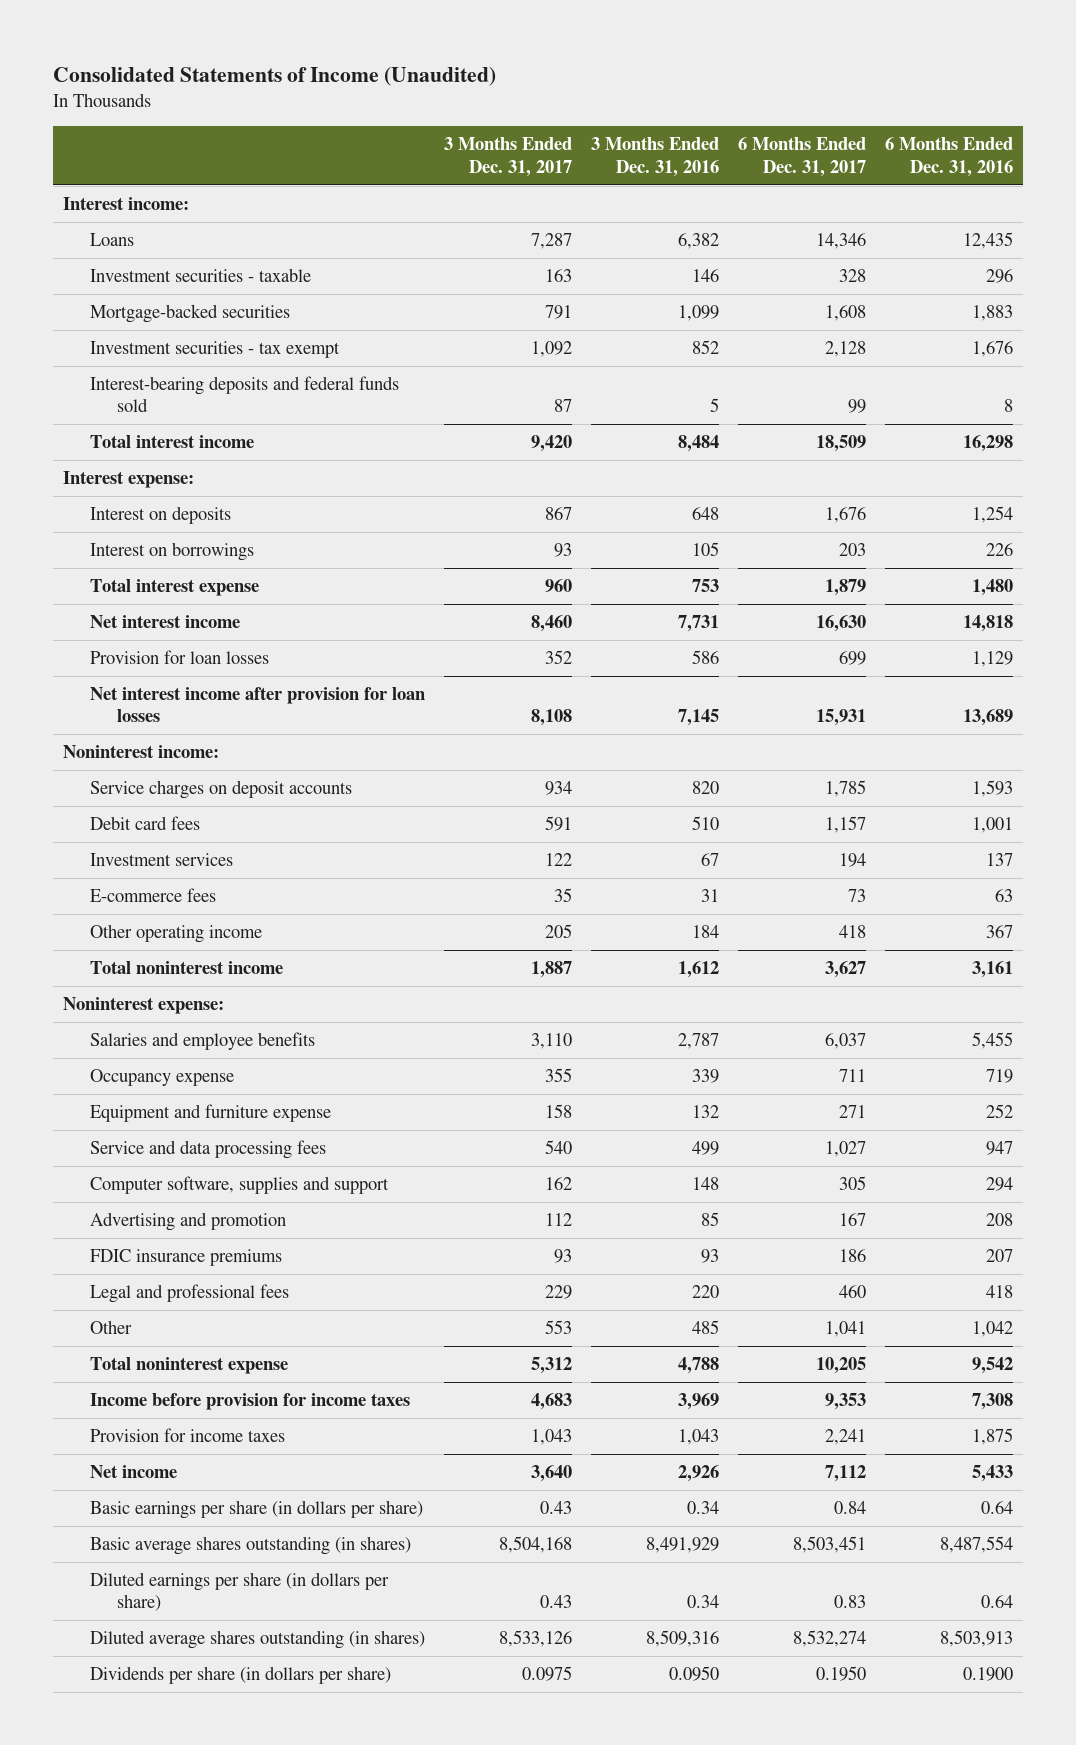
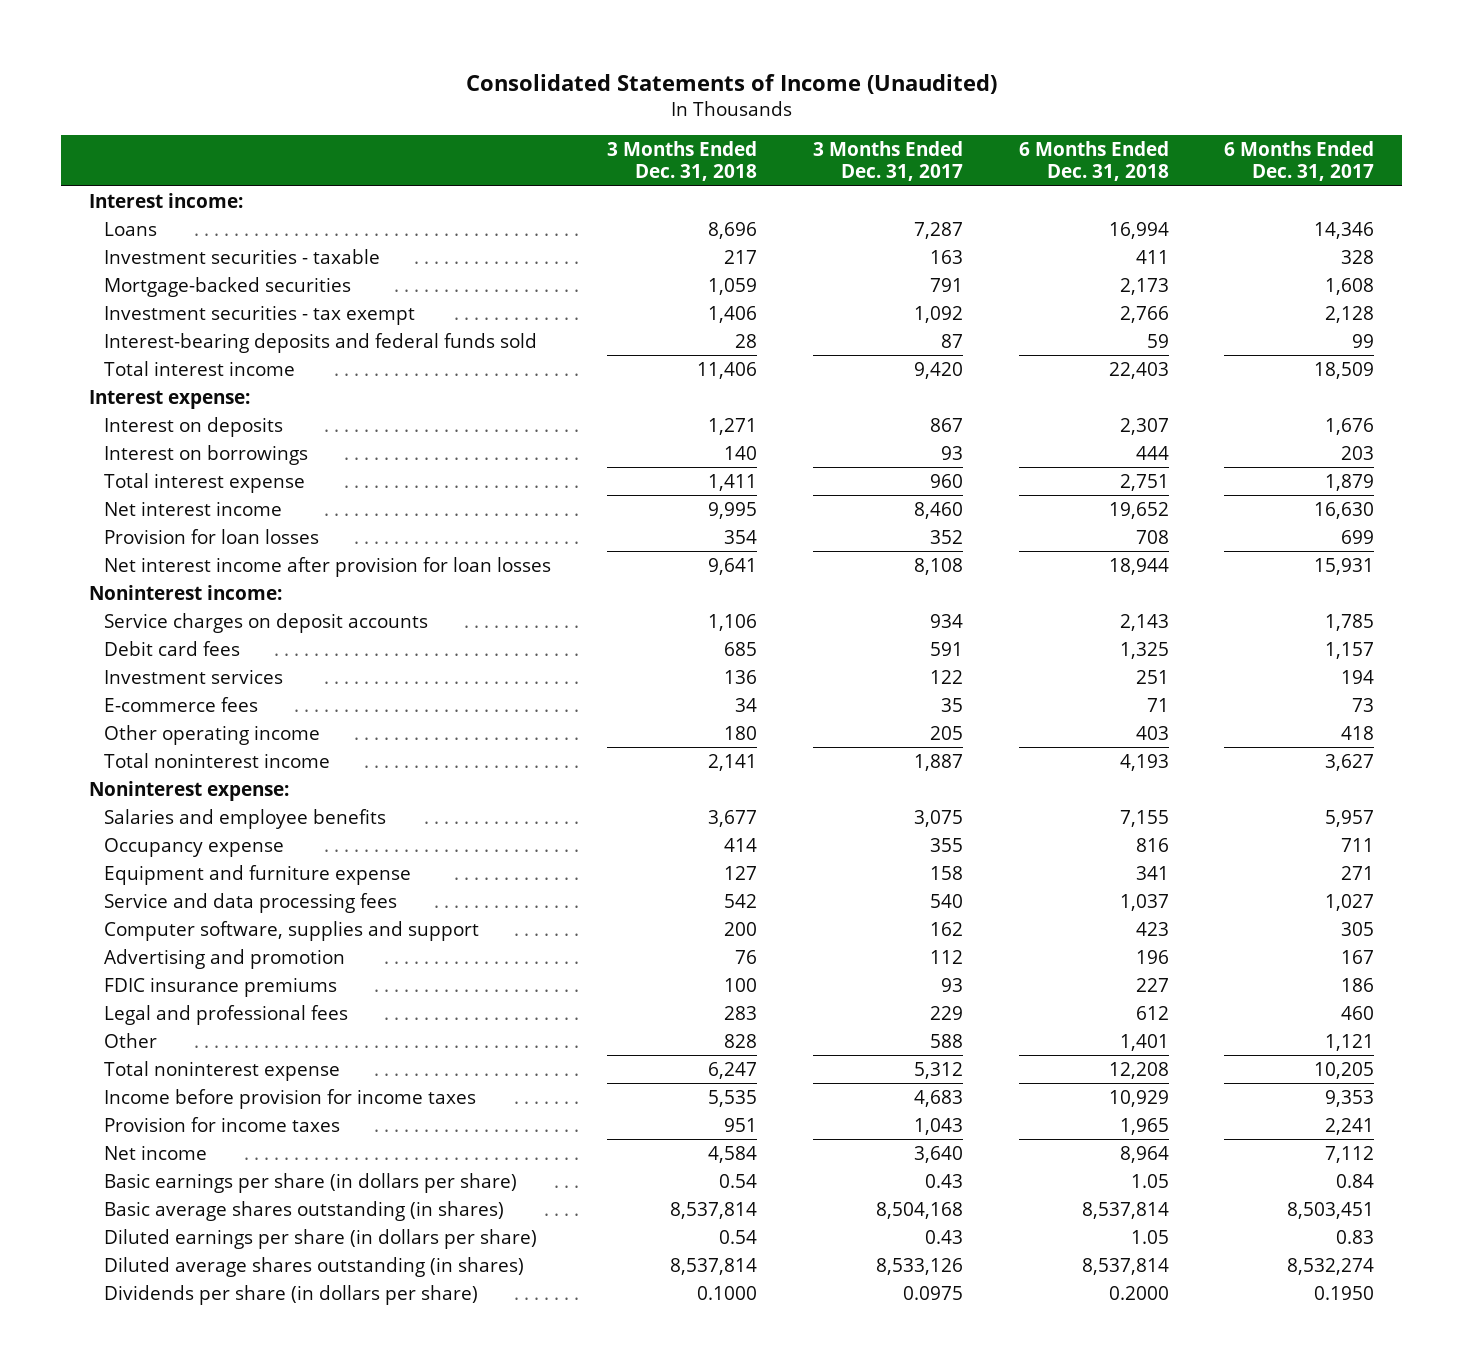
- | 3 Months Ended Dec. 31, 2017 | 3 Months Ended Dec. 31, 2016 | 6 Months Ended Dec. 31, 2017 | 6 Months Ended Dec. 31, 2016
+ | 3 Months Ended Dec. 31, 2018 | 3 Months Ended Dec. 31, 2017 | 6 Months Ended Dec. 31, 2018 | 6 Months Ended Dec. 31, 2017
- Salaries and employee benefits | 3,110 | 2,787 | 6,037 | 5,455
+ Salaries and employee benefits | 3,677 | 3,075 | 7,155 | 5,957
- Other | 553 | 485 | 1,041 | 1,042
+ Other | 828 | 588 | 1,401 | 1,121

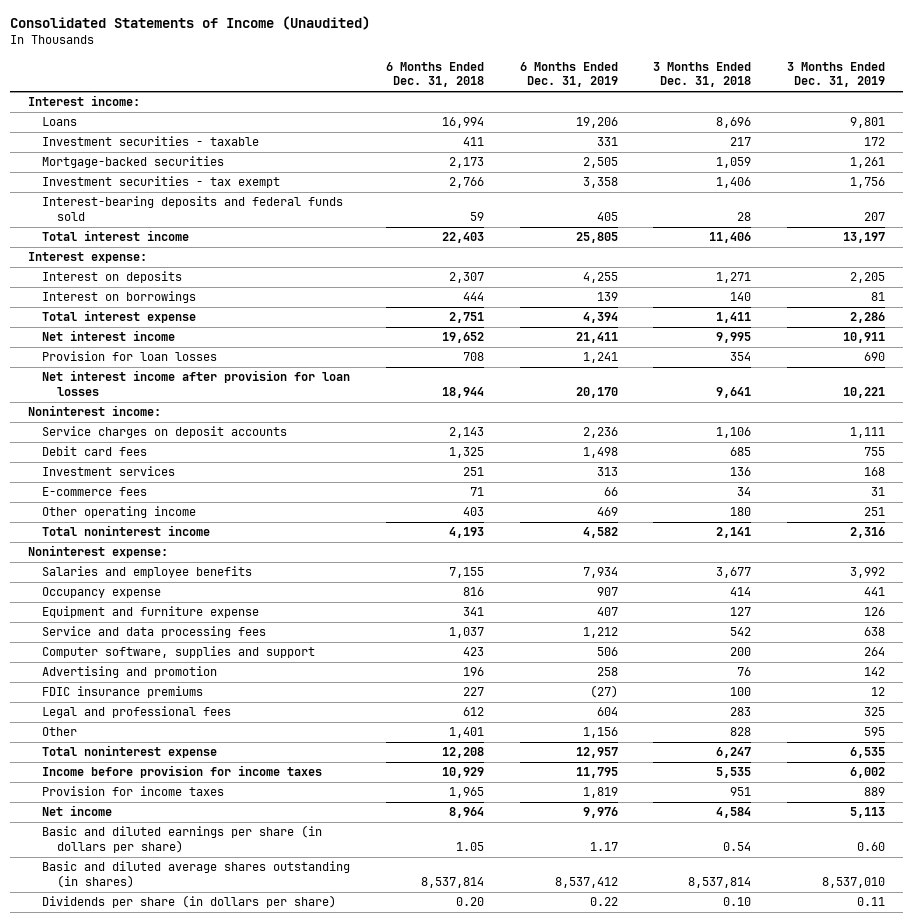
- | 3 Months Ended Dec. 31, 2018 | 3 Months Ended Dec. 31, 2017 | 6 Months Ended Dec. 31, 2018 | 6 Months Ended Dec. 31, 2017
+ | 6 Months Ended Dec. 31, 2018 | 6 Months Ended Dec. 31, 2019 | 3 Months Ended Dec. 31, 2018 | 3 Months Ended Dec. 31, 2019
- Basic earnings per share (in dollars per share) | 0.54 | 0.43 | 1.05 | 0.84
- Basic average shares outstanding (in shares) | 8,537,814 | 8,504,168 | 8,537,814 | 8,503,451
- Diluted earnings per share (in dollars per share) | 0.54 | 0.43 | 1.05 | 0.83
- Diluted average shares outstanding (in shares) | 8,537,814 | 8,533,126 | 8,537,814 | 8,532,274
- Dividends per share (in dollars per share) | 0.1000 | 0.0975 | 0.2000 | 0.1950
+ Basic and diluted earnings per share (in dollars per share) | 1.05 | 1.17 | 0.54 | 0.60
+ Basic and diluted average shares outstanding (in shares) | 8,537,814 | 8,537,412 | 8,537,814 | 8,537,010
+ Dividends per share (in dollars per share) | 0.20 | 0.22 | 0.10 | 0.11

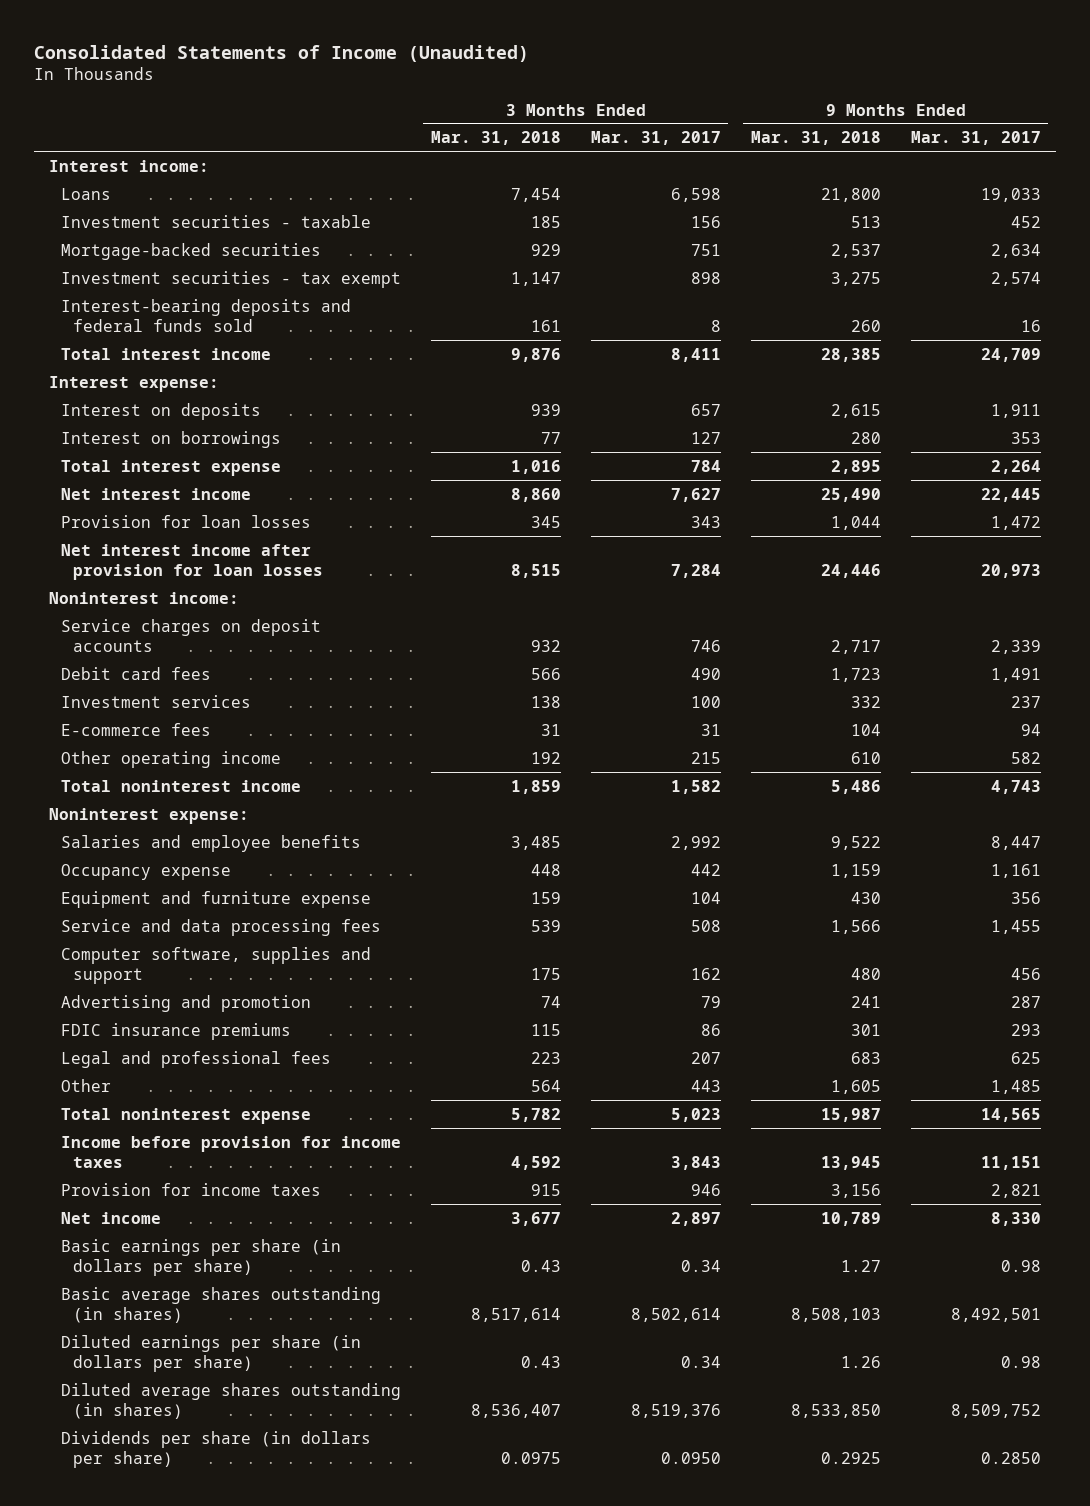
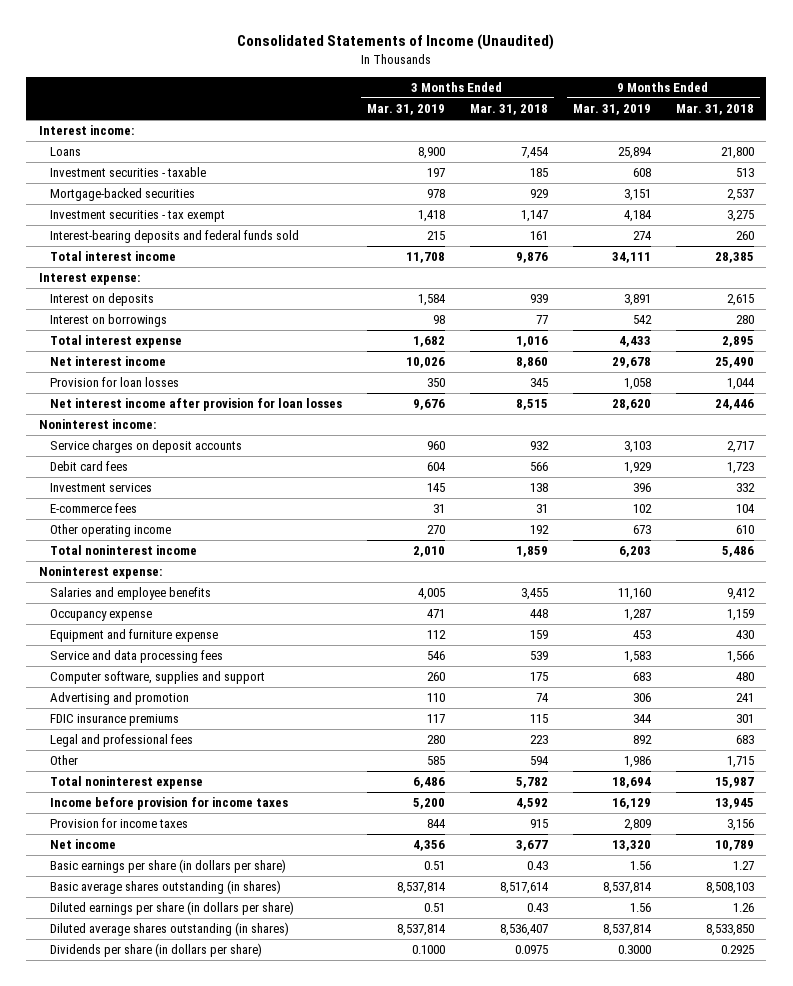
- | 3 Months Ended Mar. 31, 2018 | 3 Months Ended Mar. 31, 2017 | 9 Months Ended Mar. 31, 2018 | 9 Months Ended Mar. 31, 2017
+ | 3 Months Ended Mar. 31, 2019 | 3 Months Ended Mar. 31, 2018 | 9 Months Ended Mar. 31, 2019 | 9 Months Ended Mar. 31, 2018
- Salaries and employee benefits | 3,485 | 2,992 | 9,522 | 8,447
+ Salaries and employee benefits | 4,005 | 3,455 | 11,160 | 9,412
- Other | 564 | 443 | 1,605 | 1,485
+ Other | 585 | 594 | 1,986 | 1,715

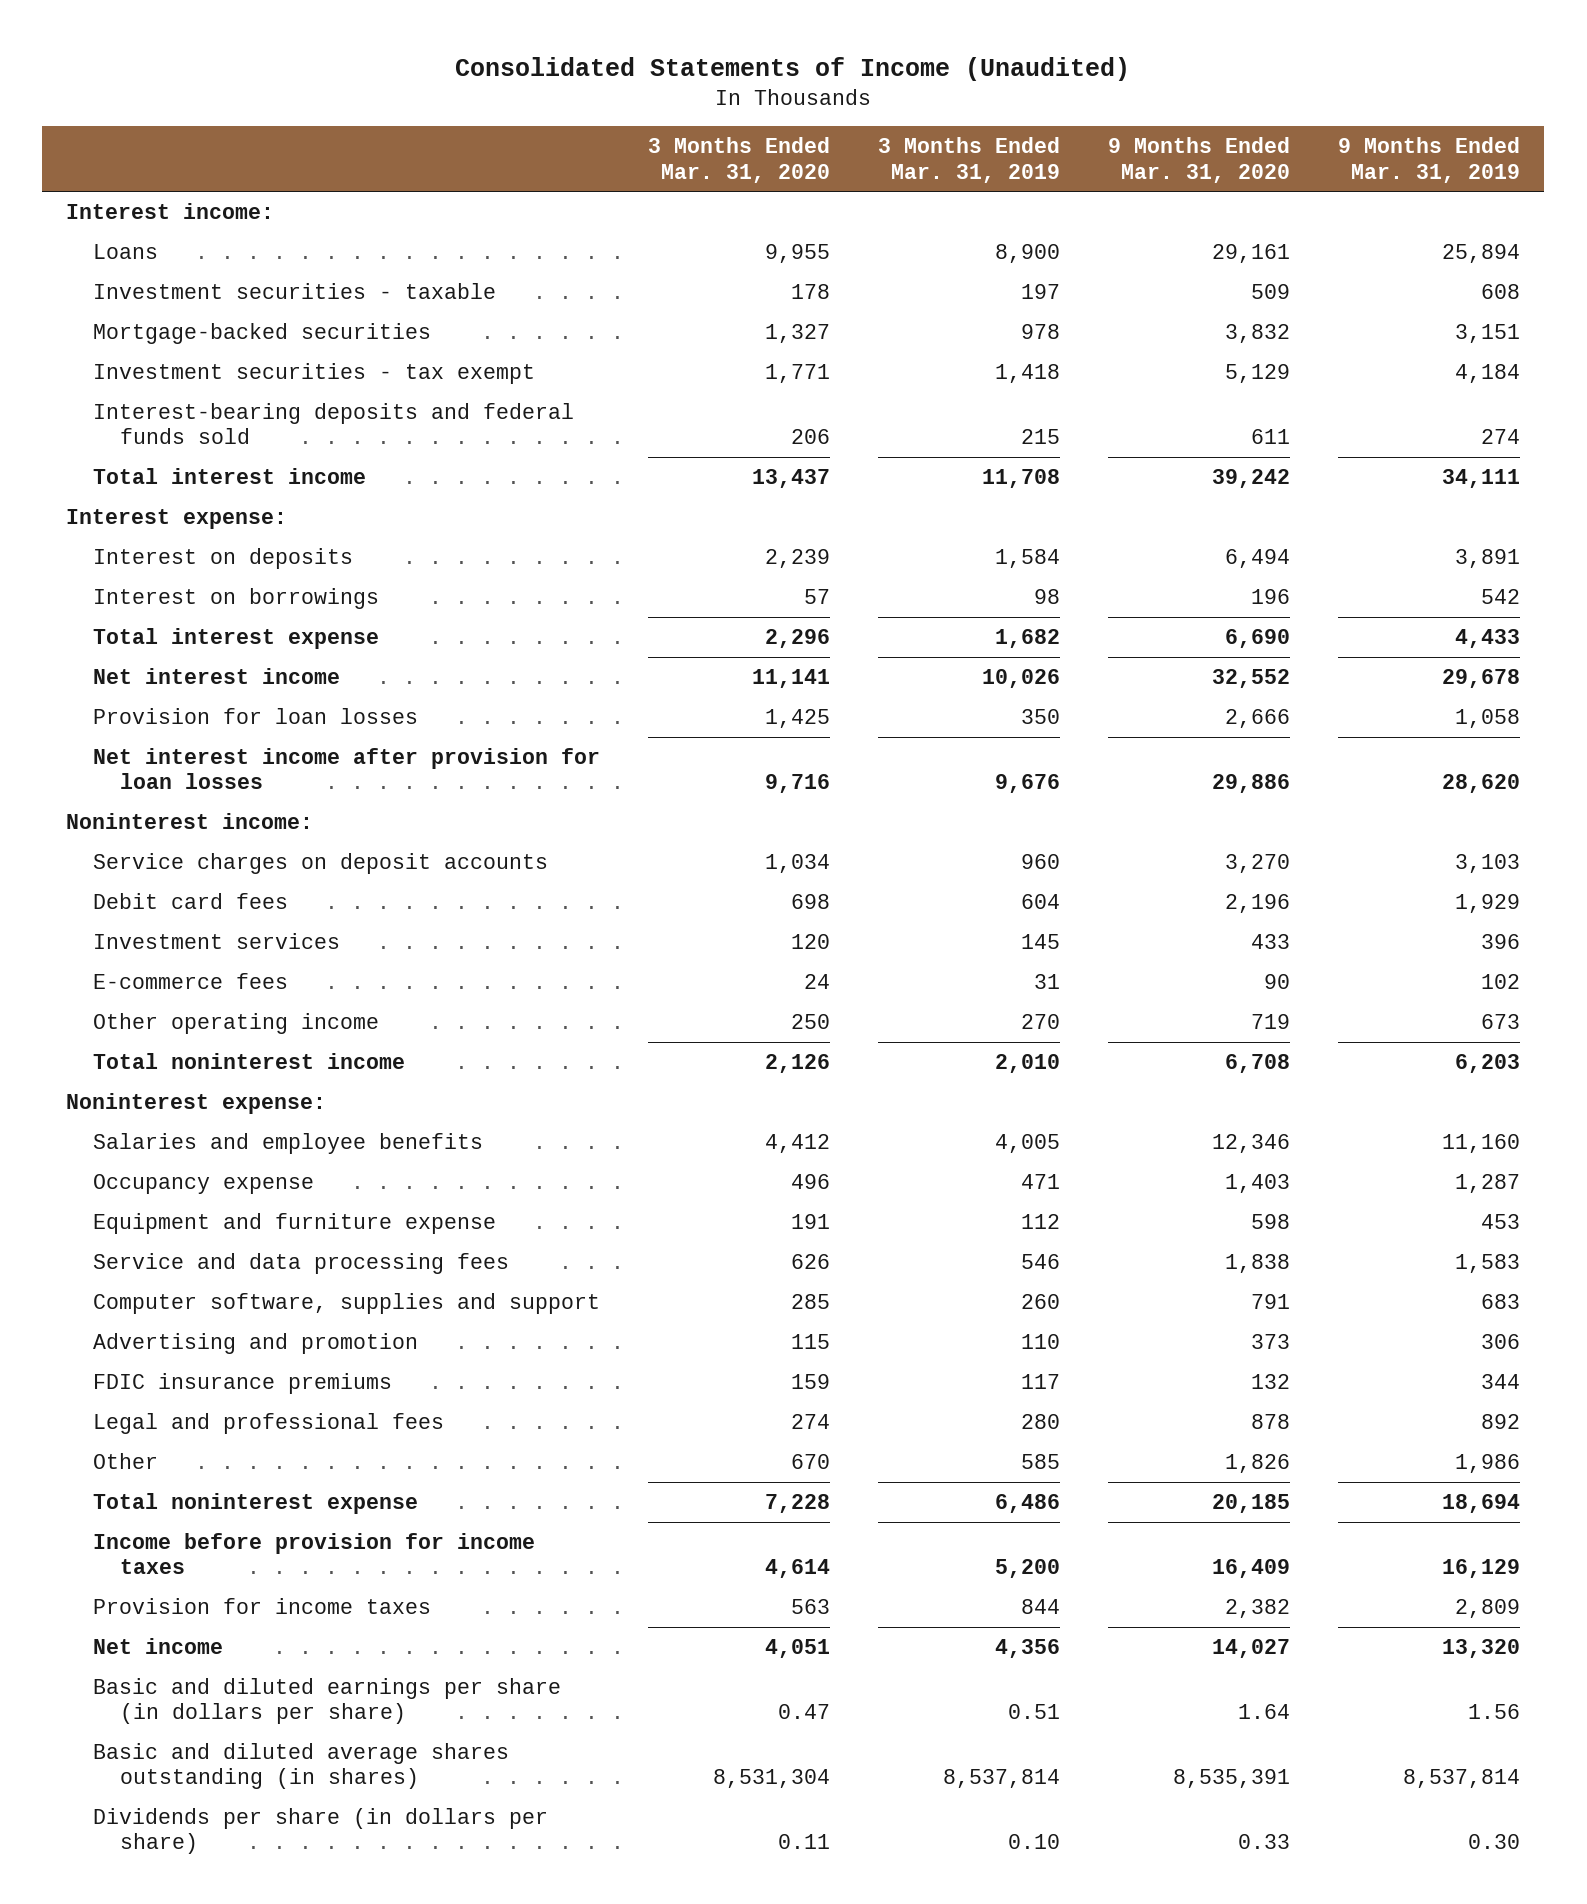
- | 3 Months Ended Mar. 31, 2019 | 3 Months Ended Mar. 31, 2018 | 9 Months Ended Mar. 31, 2019 | 9 Months Ended Mar. 31, 2018
+ | 3 Months Ended Mar. 31, 2020 | 3 Months Ended Mar. 31, 2019 | 9 Months Ended Mar. 31, 2020 | 9 Months Ended Mar. 31, 2019
- Basic earnings per share (in dollars per share) | 0.51 | 0.43 | 1.56 | 1.27
- Basic average shares outstanding (in shares) | 8,537,814 | 8,517,614 | 8,537,814 | 8,508,103
- Diluted earnings per share (in dollars per share) | 0.51 | 0.43 | 1.56 | 1.26
- Diluted average shares outstanding (in shares) | 8,537,814 | 8,536,407 | 8,537,814 | 8,533,850
- Dividends per share (in dollars per share) | 0.1000 | 0.0975 | 0.3000 | 0.2925
+ Basic and diluted earnings per share (in dollars per share) | 0.47 | 0.51 | 1.64 | 1.56
+ Basic and diluted average shares outstanding (in shares) | 8,531,304 | 8,537,814 | 8,535,391 | 8,537,814
+ Dividends per share (in dollars per share) | 0.11 | 0.10 | 0.33 | 0.30

